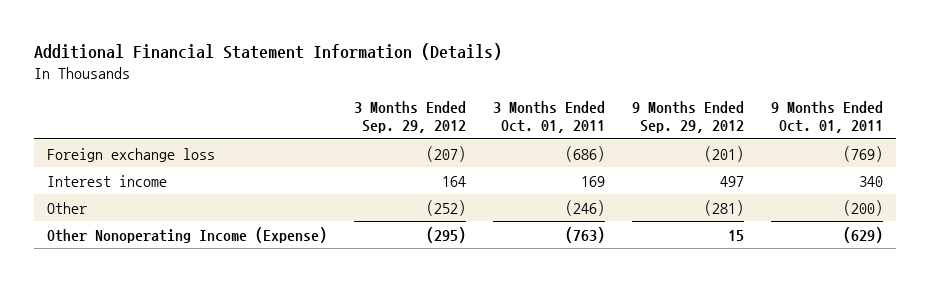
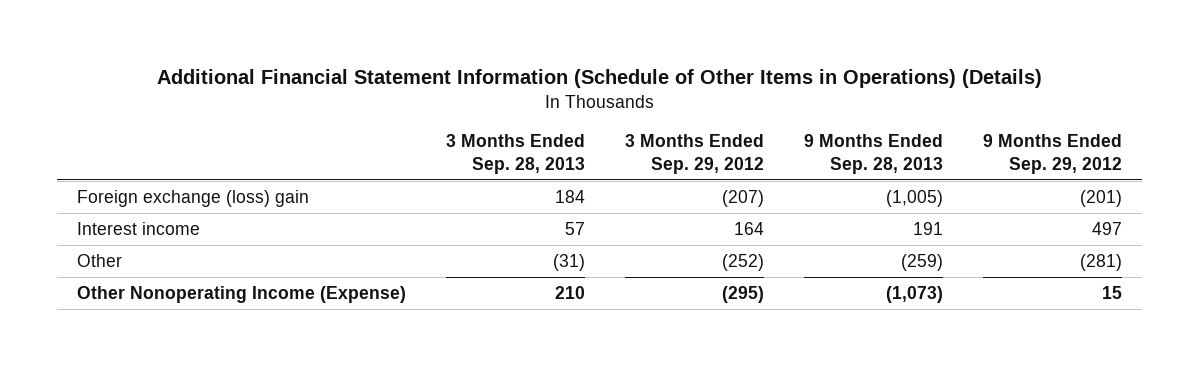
- Additional Financial Statement Information (Details)
+ Additional Financial Statement Information (Schedule of Other Items in Operations) (Details)
- | 3 Months Ended Sep. 29, 2012 | 3 Months Ended Oct. 01, 2011 | 9 Months Ended Sep. 29, 2012 | 9 Months Ended Oct. 01, 2011
+ | 3 Months Ended Sep. 28, 2013 | 3 Months Ended Sep. 29, 2012 | 9 Months Ended Sep. 28, 2013 | 9 Months Ended Sep. 29, 2012
- Foreign exchange loss | (207) | (686) | (201) | (769)
+ Foreign exchange (loss) gain | 184 | (207) | (1,005) | (201)

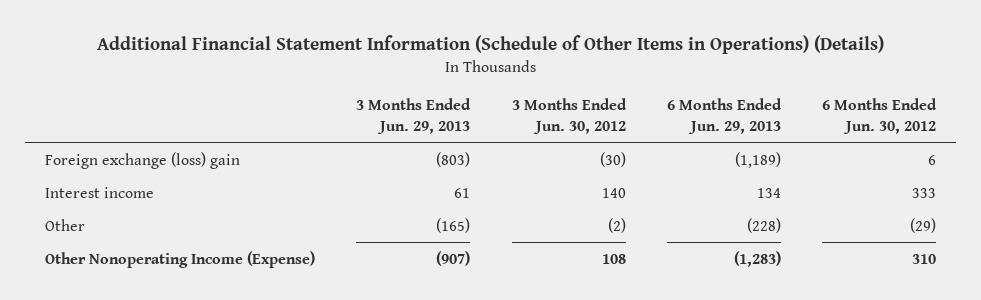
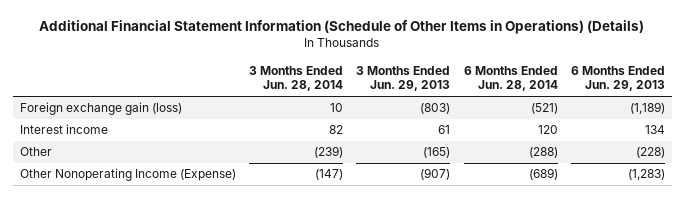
- | 3 Months Ended Jun. 29, 2013 | 3 Months Ended Jun. 30, 2012 | 6 Months Ended Jun. 29, 2013 | 6 Months Ended Jun. 30, 2012
+ | 3 Months Ended Jun. 28, 2014 | 3 Months Ended Jun. 29, 2013 | 6 Months Ended Jun. 28, 2014 | 6 Months Ended Jun. 29, 2013
- Foreign exchange (loss) gain | (803) | (30) | (1,189) | 6
+ Foreign exchange gain (loss) | 10 | (803) | (521) | (1,189)

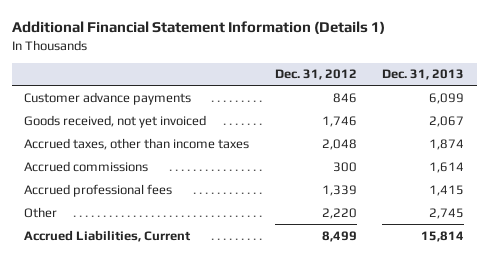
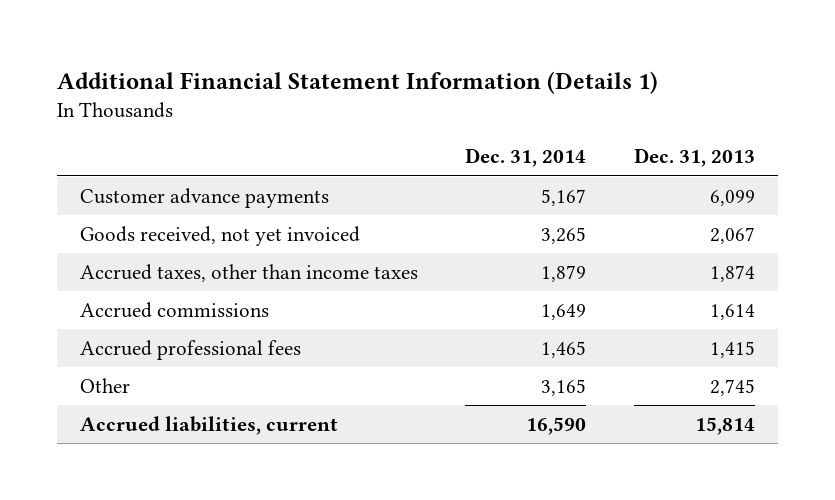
- | Dec. 31, 2012 | Dec. 31, 2013
+ | Dec. 31, 2014 | Dec. 31, 2013
- Accrued Liabilities, Current | 8,499 | 15,814
+ Accrued liabilities, current | 16,590 | 15,814

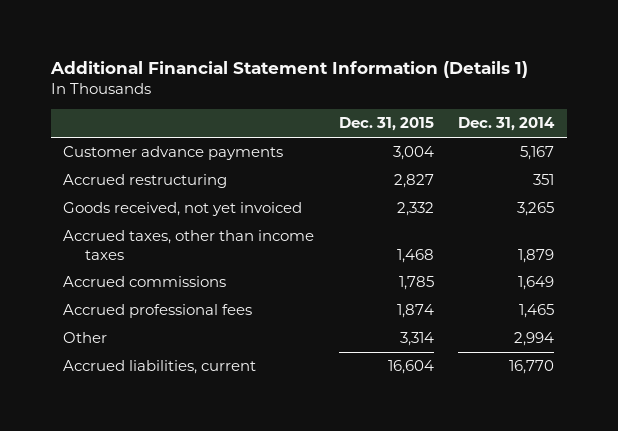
- | Dec. 31, 2014 | Dec. 31, 2013
+ | Dec. 31, 2015 | Dec. 31, 2014
+ Accrued restructuring | 2,827 | 351
- Other | 3,165 | 2,745
- Accrued liabilities, current | 16,590 | 15,814
+ Other | 3,314 | 2,994
+ Accrued liabilities, current | 16,604 | 16,770

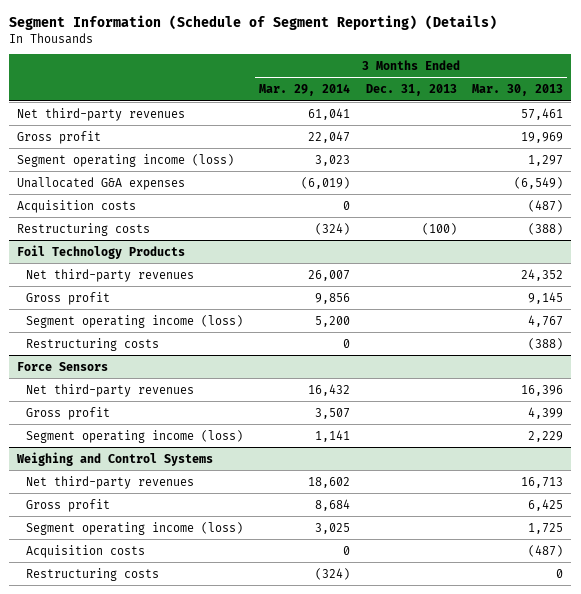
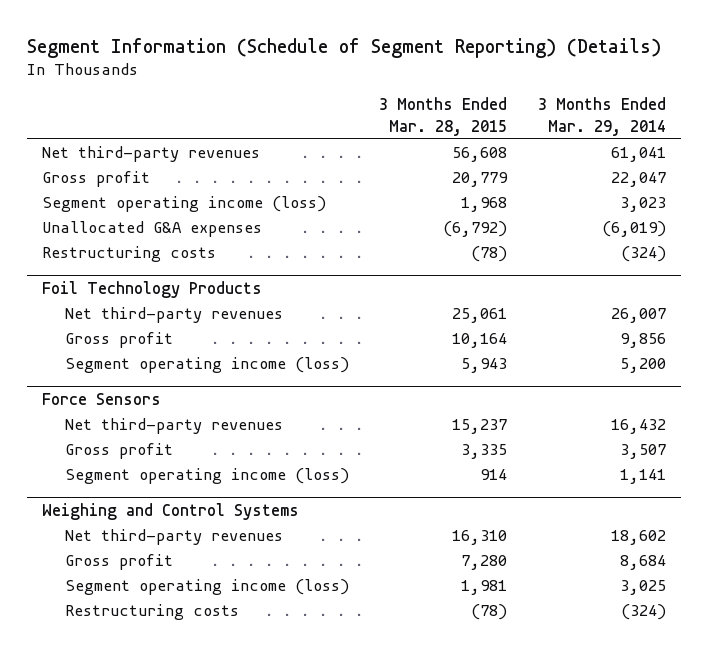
- | 3 Months Ended Mar. 29, 2014 | 3 Months Ended Dec. 31, 2013 | 3 Months Ended Mar. 30, 2013
+ | 3 Months Ended Mar. 28, 2015 | 3 Months Ended Mar. 29, 2014
- Acquisition costs | 0 | | (487)
@ Foil Technology Products
- Restructuring costs | 0 | | (388)
@ Weighing and Control Systems
- Acquisition costs | 0 | | (487)

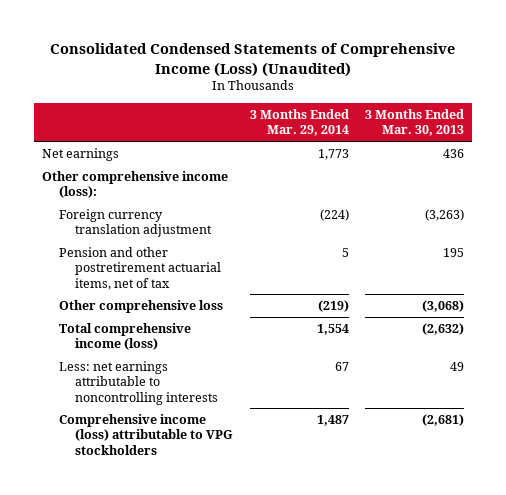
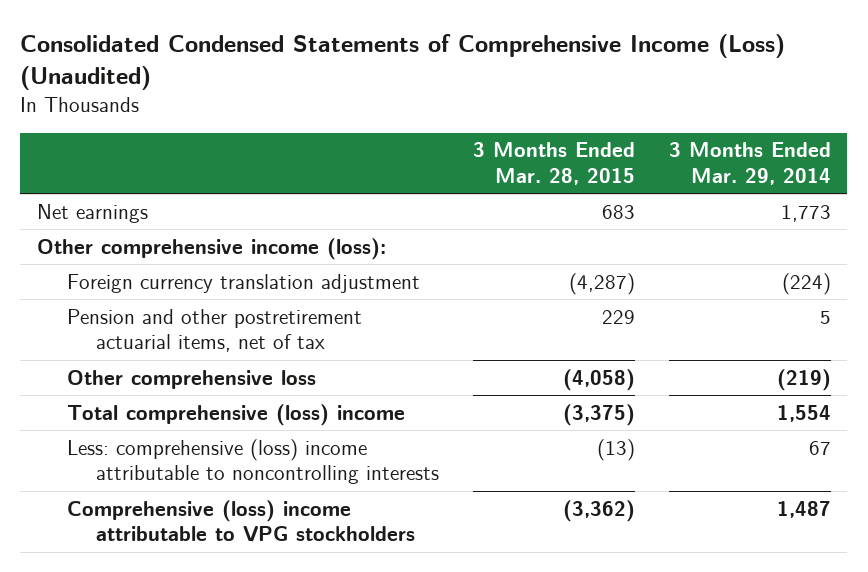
- | 3 Months Ended Mar. 29, 2014 | 3 Months Ended Mar. 30, 2013
+ | 3 Months Ended Mar. 28, 2015 | 3 Months Ended Mar. 29, 2014
- Total comprehensive income (loss) | 1,554 | (2,632)
- Less: net earnings attributable to noncontrolling interests | 67 | 49
- Comprehensive income (loss) attributable to VPG stockholders | 1,487 | (2,681)
+ Total comprehensive (loss) income | (3,375) | 1,554
+ Less: comprehensive (loss) income attributable to noncontrolling interests | (13) | 67
+ Comprehensive (loss) income attributable to VPG stockholders | (3,362) | 1,487

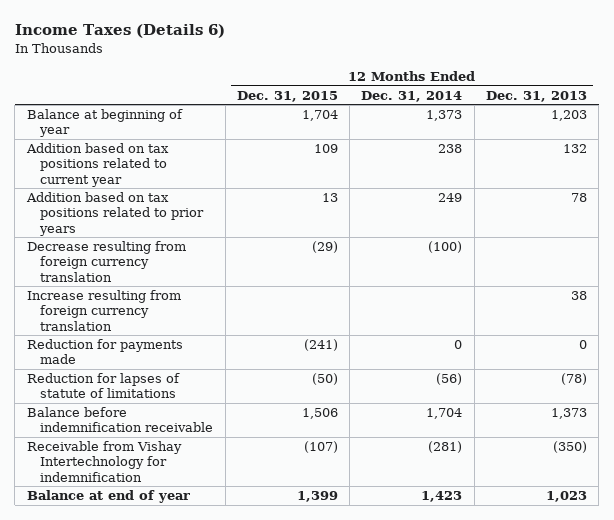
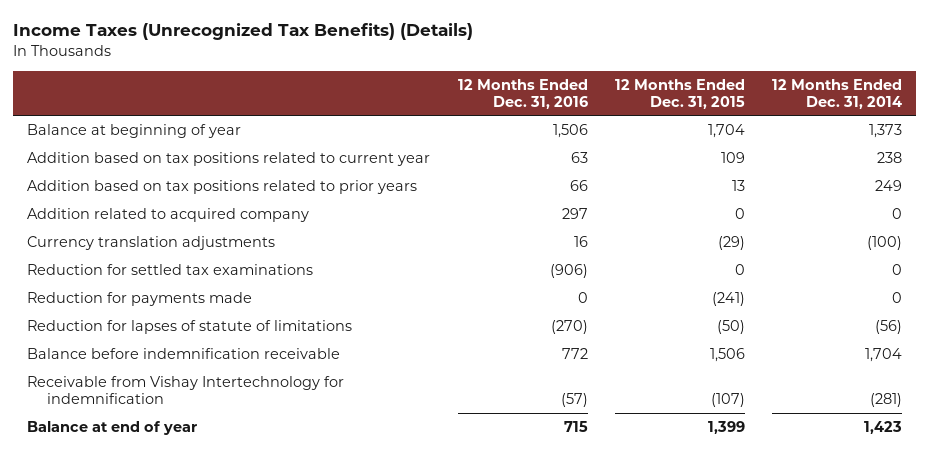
- Income Taxes (Details 6)
+ Income Taxes (Unrecognized Tax Benefits) (Details)
- | 12 Months Ended Dec. 31, 2015 | 12 Months Ended Dec. 31, 2014 | 12 Months Ended Dec. 31, 2013
+ | 12 Months Ended Dec. 31, 2016 | 12 Months Ended Dec. 31, 2015 | 12 Months Ended Dec. 31, 2014
- Decrease resulting from foreign currency translation | (29) | (100) |
- Increase resulting from foreign currency translation | | | 38
+ Addition related to acquired company | 297 | 0 | 0
+ Currency translation adjustments | 16 | (29) | (100)
+ Reduction for settled tax examinations | (906) | 0 | 0

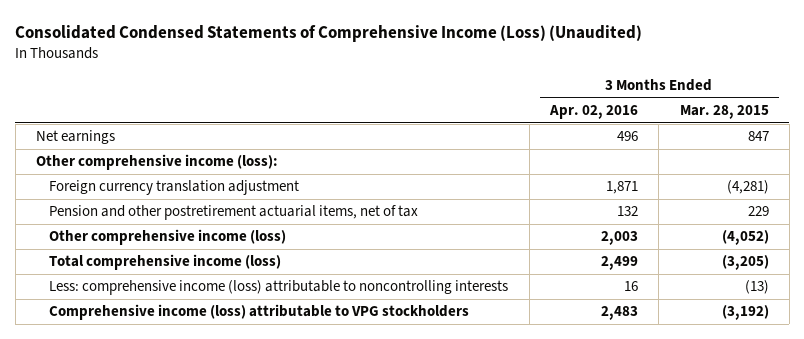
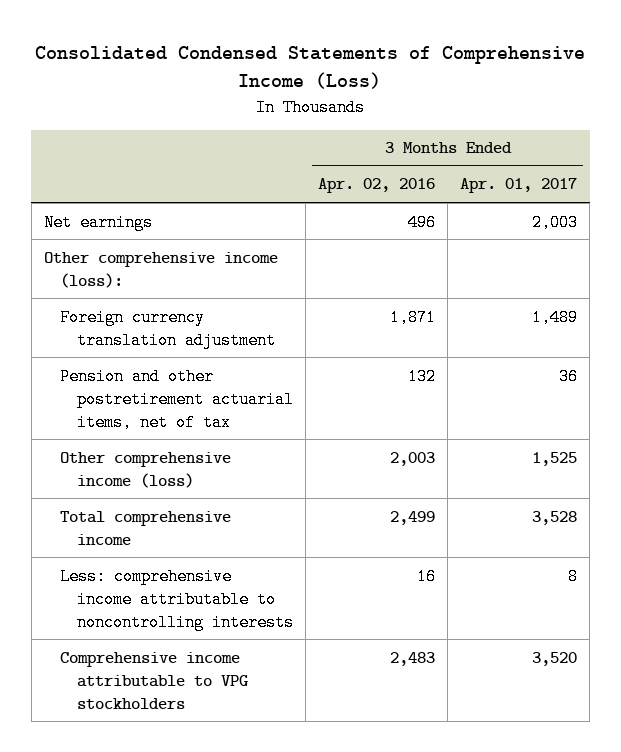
- Consolidated Condensed Statements of Comprehensive Income (Loss) (Unaudited)
+ Consolidated Condensed Statements of Comprehensive Income (Loss)
- | 3 Months Ended Apr. 02, 2016 | 3 Months Ended Mar. 28, 2015
+ | 3 Months Ended Apr. 02, 2016 | 3 Months Ended Apr. 01, 2017
- Total comprehensive income (loss) | 2,499 | (3,205)
- Less: comprehensive income (loss) attributable to noncontrolling interests | 16 | (13)
- Comprehensive income (loss) attributable to VPG stockholders | 2,483 | (3,192)
+ Total comprehensive income | 2,499 | 3,528
+ Less: comprehensive income attributable to noncontrolling interests | 16 | 8
+ Comprehensive income attributable to VPG stockholders | 2,483 | 3,520

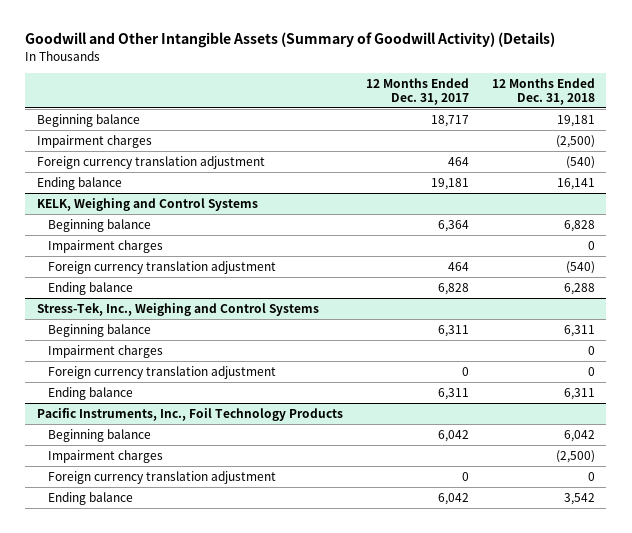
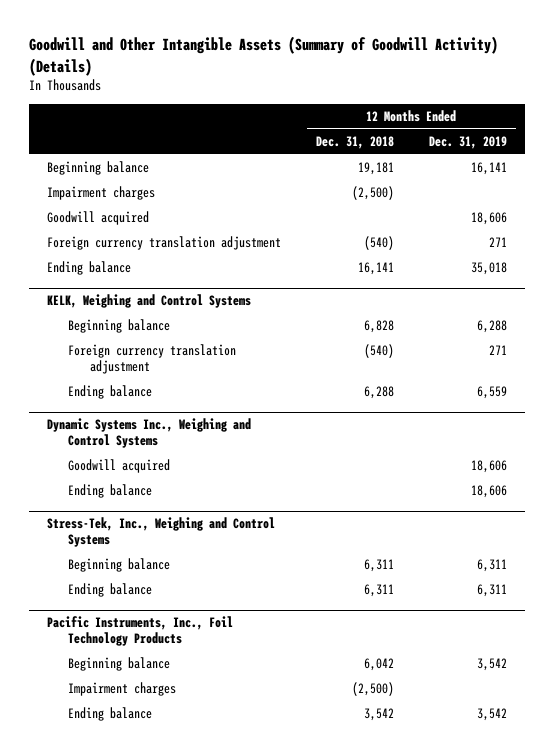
- | 12 Months Ended Dec. 31, 2017 | 12 Months Ended Dec. 31, 2018
+ | 12 Months Ended Dec. 31, 2018 | 12 Months Ended Dec. 31, 2019
+ Goodwill acquired | | 18,606
@ KELK, Weighing and Control Systems
- Impairment charges | | 0
+ Dynamic Systems Inc., Weighing and Control Systems
+ Goodwill acquired | | 18,606
+ Ending balance | | 18,606
@ Stress-Tek, Inc., Weighing and Control Systems
- Impairment charges | | 0
- Foreign currency translation adjustment | 0 | 0
@ Pacific Instruments, Inc., Foil Technology Products
- Foreign currency translation adjustment | 0 | 0

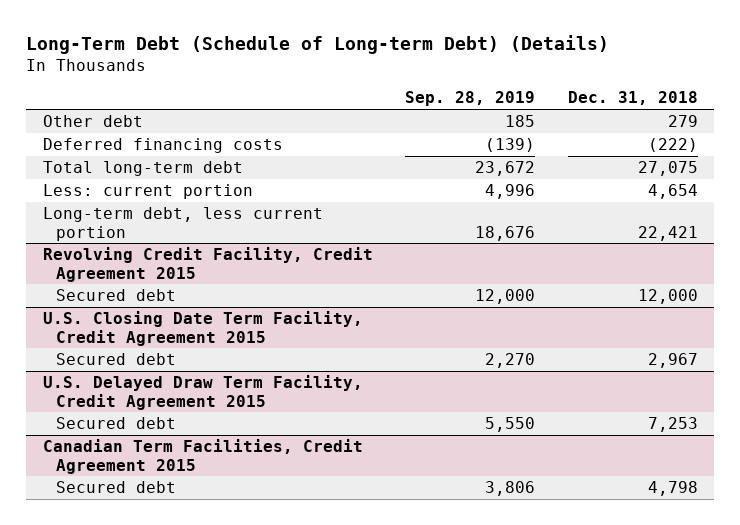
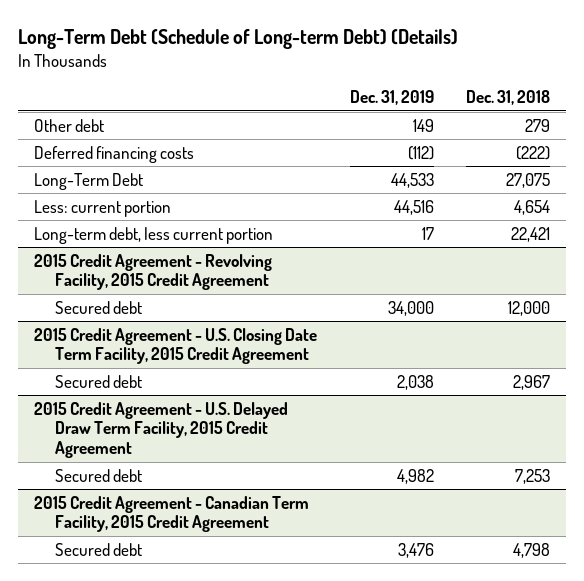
- | Sep. 28, 2019 | Dec. 31, 2018
+ | Dec. 31, 2019 | Dec. 31, 2018
- Total long-term debt | 23,672 | 27,075
+ Long-Term Debt | 44,533 | 27,075
- Revolving Credit Facility, Credit Agreement 2015
+ 2015 Credit Agreement - Revolving Facility, 2015 Credit Agreement
- U.S. Closing Date Term Facility, Credit Agreement 2015
+ 2015 Credit Agreement - U.S. Closing Date Term Facility, 2015 Credit Agreement
- U.S. Delayed Draw Term Facility, Credit Agreement 2015
+ 2015 Credit Agreement - U.S. Delayed Draw Term Facility, 2015 Credit Agreement
- Canadian Term Facilities, Credit Agreement 2015
+ 2015 Credit Agreement - Canadian Term Facility, 2015 Credit Agreement

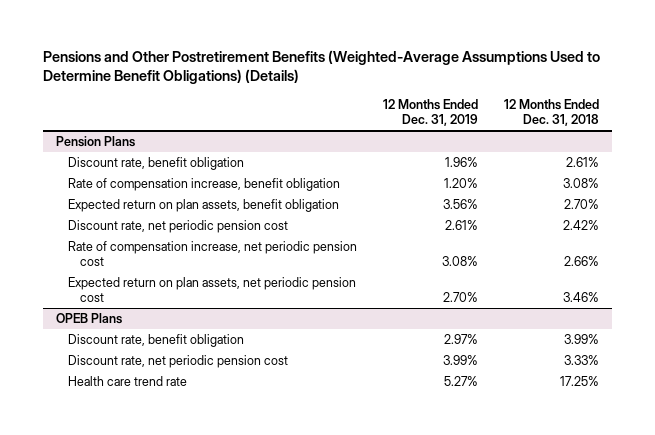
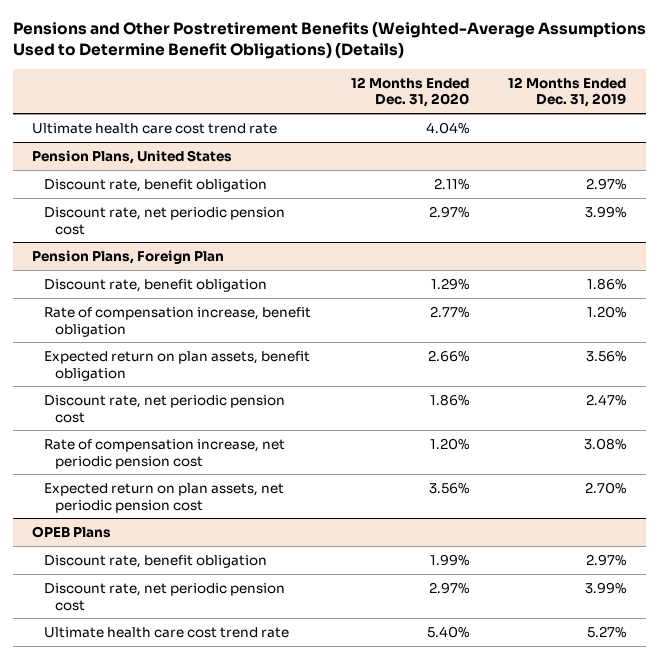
- | 12 Months Ended Dec. 31, 2019 | 12 Months Ended Dec. 31, 2018
+ | 12 Months Ended Dec. 31, 2020 | 12 Months Ended Dec. 31, 2019
- Pension Plans
- Discount rate, benefit obligation | 1.96% | 2.61%
+ Ultimate health care cost trend rate | 4.04% |
+ Pension Plans, United States
+ Discount rate, benefit obligation | 2.11% | 2.97%
+ Discount rate, net periodic pension cost | 2.97% | 3.99%
+ Pension Plans, Foreign Plan
+ Discount rate, benefit obligation | 1.29% | 1.86%
- Discount rate, net periodic pension cost | 2.61% | 2.42%
+ Discount rate, net periodic pension cost | 1.86% | 2.47%
@ OPEB Plans
- Health care trend rate | 5.27% | 17.25%
+ Ultimate health care cost trend rate | 5.40% | 5.27%

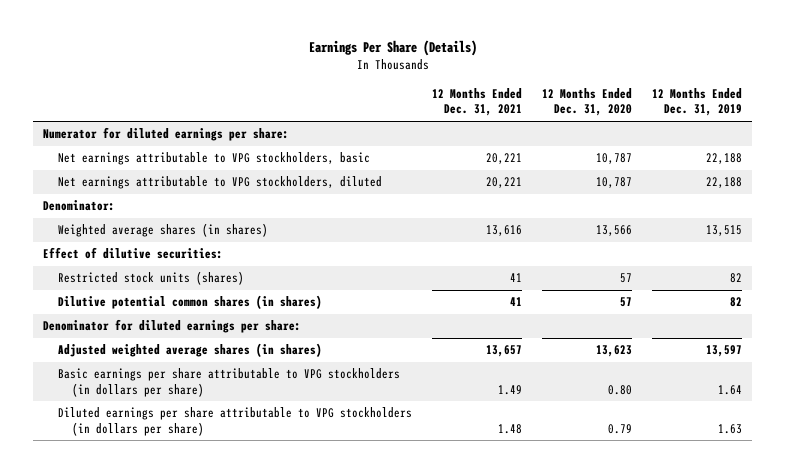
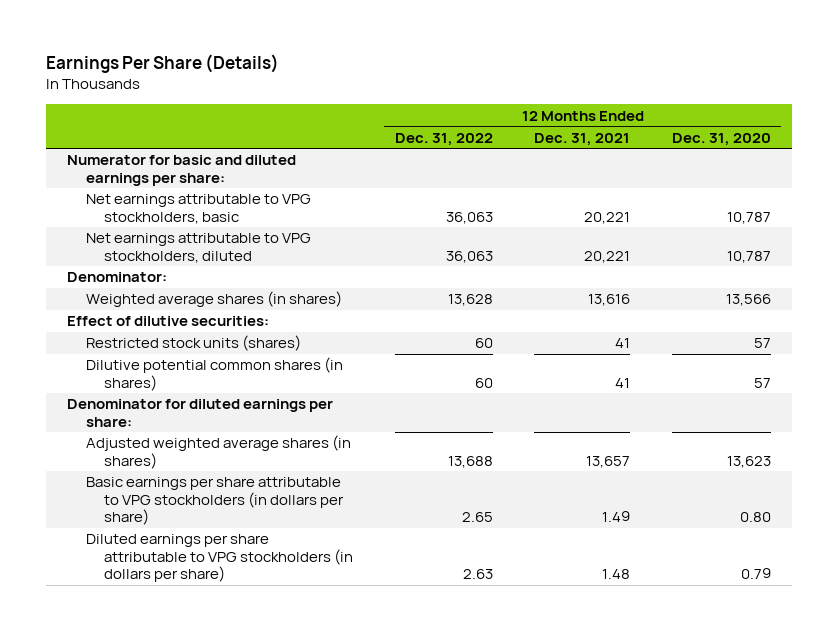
- | 12 Months Ended Dec. 31, 2021 | 12 Months Ended Dec. 31, 2020 | 12 Months Ended Dec. 31, 2019
+ | 12 Months Ended Dec. 31, 2022 | 12 Months Ended Dec. 31, 2021 | 12 Months Ended Dec. 31, 2020
- Numerator for diluted earnings per share:
+ Numerator for basic and diluted earnings per share:

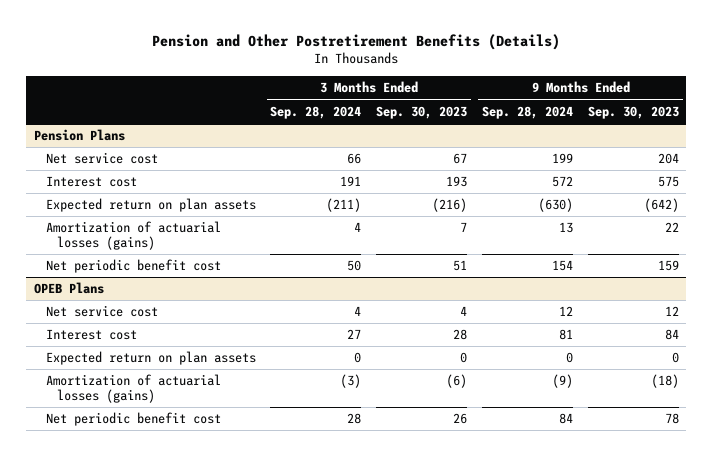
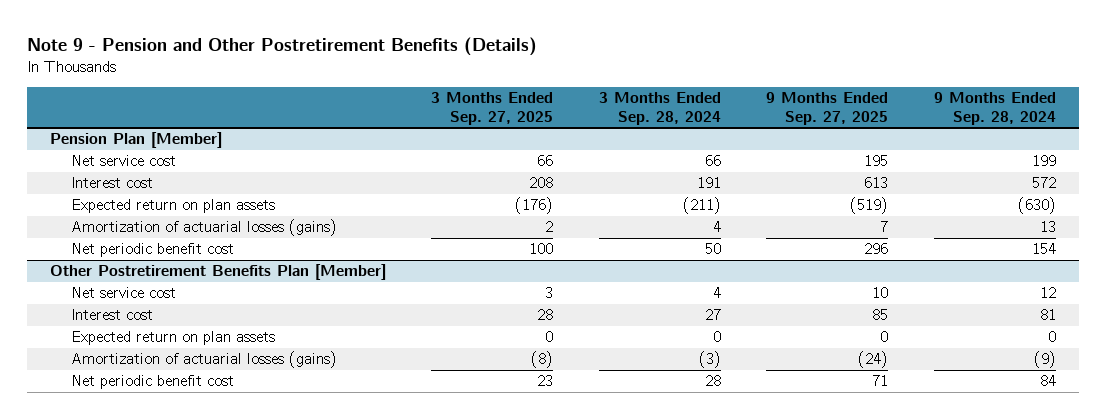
- Pension and Other Postretirement Benefits (Details)
+ Note 9 - Pension and Other Postretirement Benefits (Details)
- | 3 Months Ended Sep. 28, 2024 | 3 Months Ended Sep. 30, 2023 | 9 Months Ended Sep. 28, 2024 | 9 Months Ended Sep. 30, 2023
+ | 3 Months Ended Sep. 27, 2025 | 3 Months Ended Sep. 28, 2024 | 9 Months Ended Sep. 27, 2025 | 9 Months Ended Sep. 28, 2024
- Pension Plans
+ Pension Plan [Member]
- OPEB Plans
+ Other Postretirement Benefits Plan [Member]

